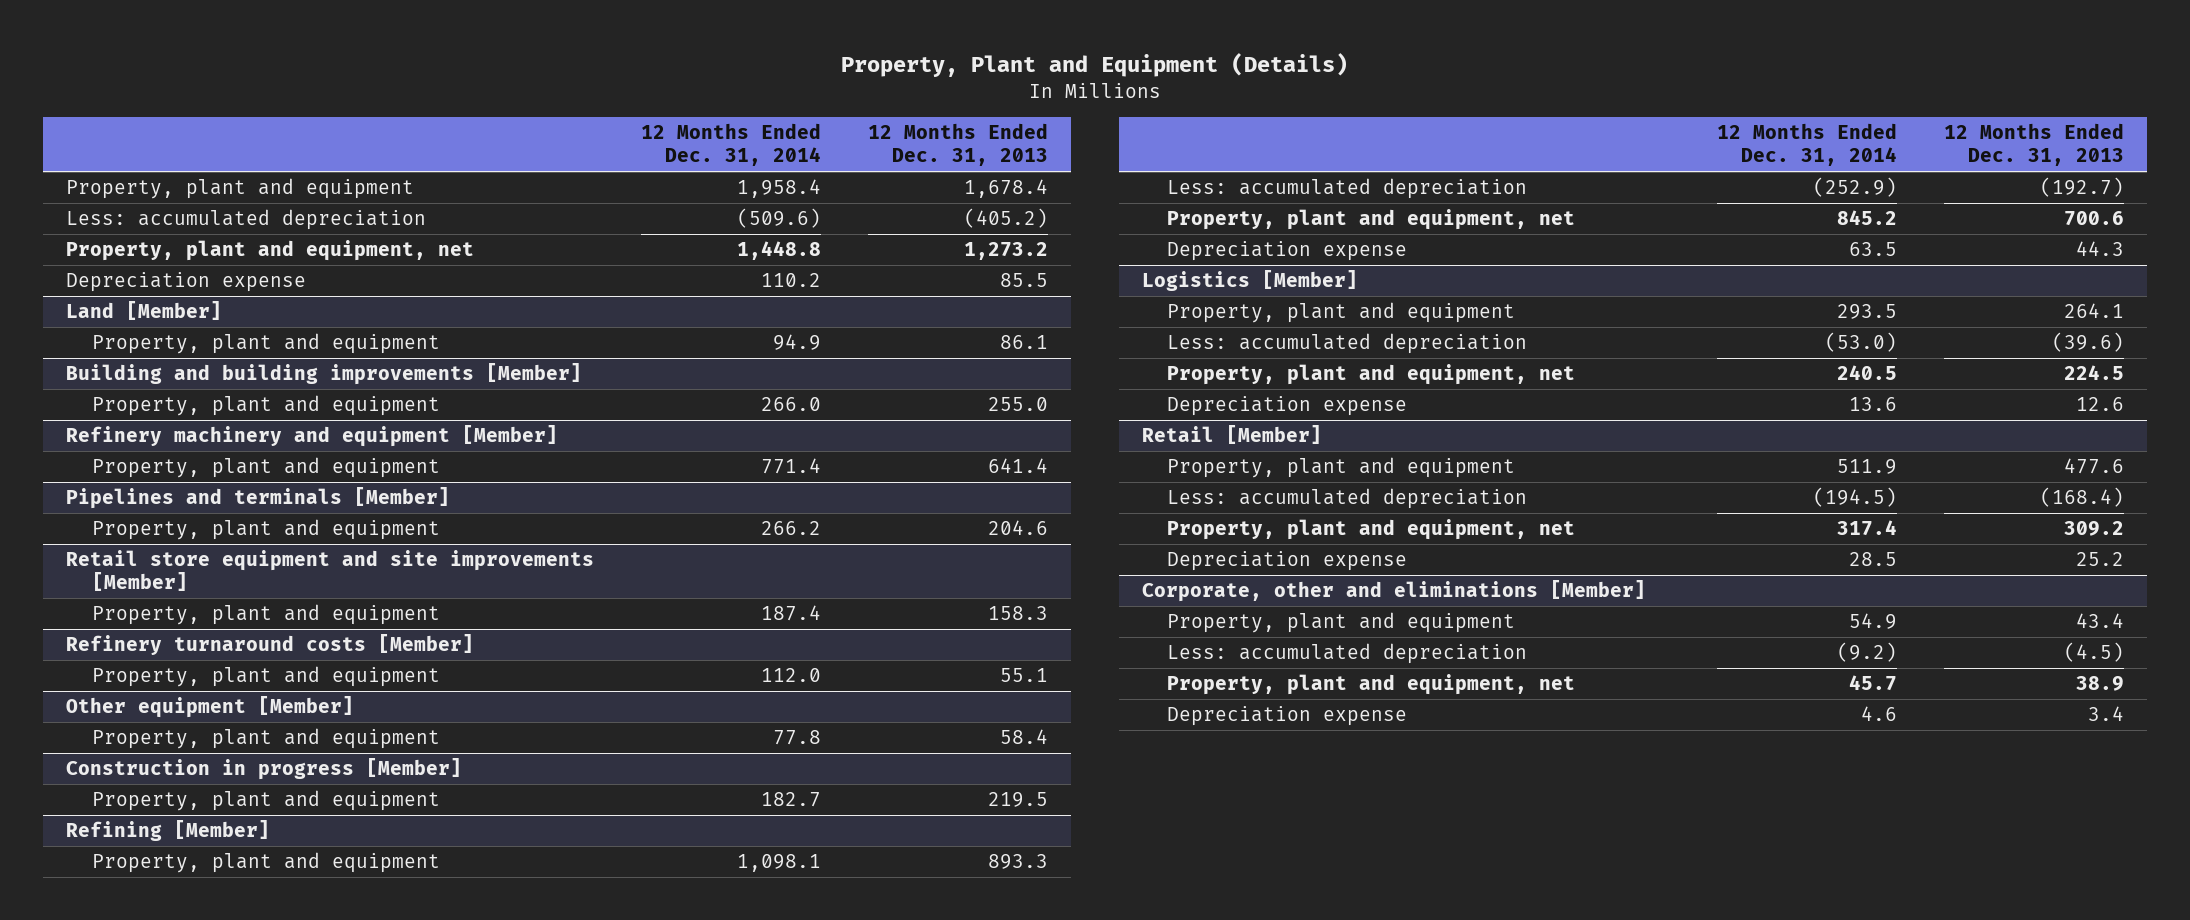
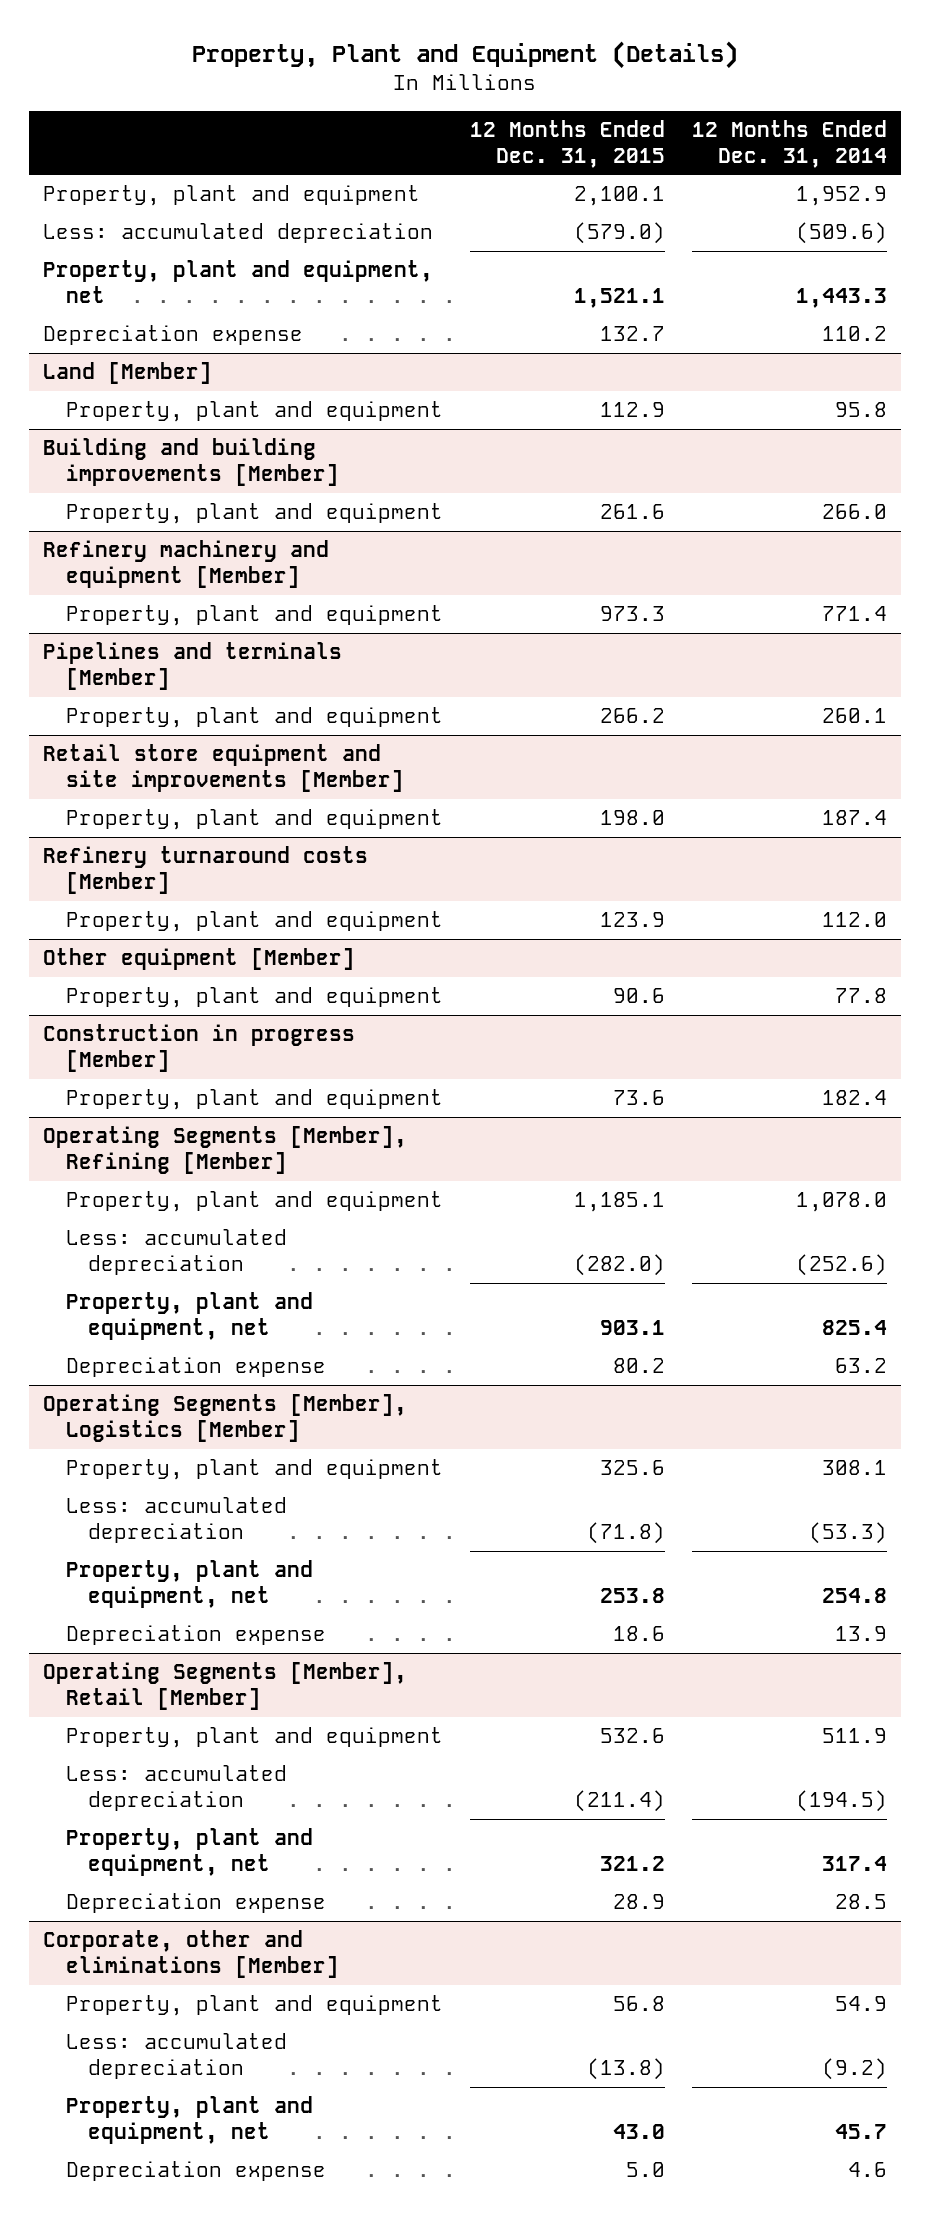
- | 12 Months Ended Dec. 31, 2014 | 12 Months Ended Dec. 31, 2013
+ | 12 Months Ended Dec. 31, 2015 | 12 Months Ended Dec. 31, 2014
- Property, plant and equipment | 1,958.4 | 1,678.4
+ Property, plant and equipment | 2,100.1 | 1,952.9
- Property, plant and equipment, net | 1,448.8 | 1,273.2
+ Property, plant and equipment, net | 1,521.1 | 1,443.3
@ Land [Member]
- Property, plant and equipment | 94.9 | 86.1
+ Property, plant and equipment | 112.9 | 95.8
@ Pipelines and terminals [Member]
- Property, plant and equipment | 266.2 | 204.6
+ Property, plant and equipment | 266.2 | 260.1
@ Construction in progress [Member]
- Property, plant and equipment | 182.7 | 219.5
- Refining [Member]
- Property, plant and equipment | 1,098.1 | 893.3
- Less: accumulated depreciation | (252.9) | (192.7)
- Property, plant and equipment, net | 845.2 | 700.6
- Depreciation expense | 63.5 | 44.3
- Logistics [Member]
- Property, plant and equipment | 293.5 | 264.1
- Less: accumulated depreciation | (53.0) | (39.6)
- Property, plant and equipment, net | 240.5 | 224.5
- Depreciation expense | 13.6 | 12.6
- Retail [Member]
@ Construction in progress [Member]
+ Property, plant and equipment | 73.6 | 182.4
+ Operating Segments [Member], Refining [Member]
+ Property, plant and equipment | 1,185.1 | 1,078.0
+ Less: accumulated depreciation | (282.0) | (252.6)
+ Property, plant and equipment, net | 903.1 | 825.4
+ Depreciation expense | 80.2 | 63.2
+ Operating Segments [Member], Logistics [Member]
+ Property, plant and equipment | 325.6 | 308.1
+ Less: accumulated depreciation | (71.8) | (53.3)
+ Property, plant and equipment, net | 253.8 | 254.8
+ Depreciation expense | 18.6 | 13.9
+ Operating Segments [Member], Retail [Member]

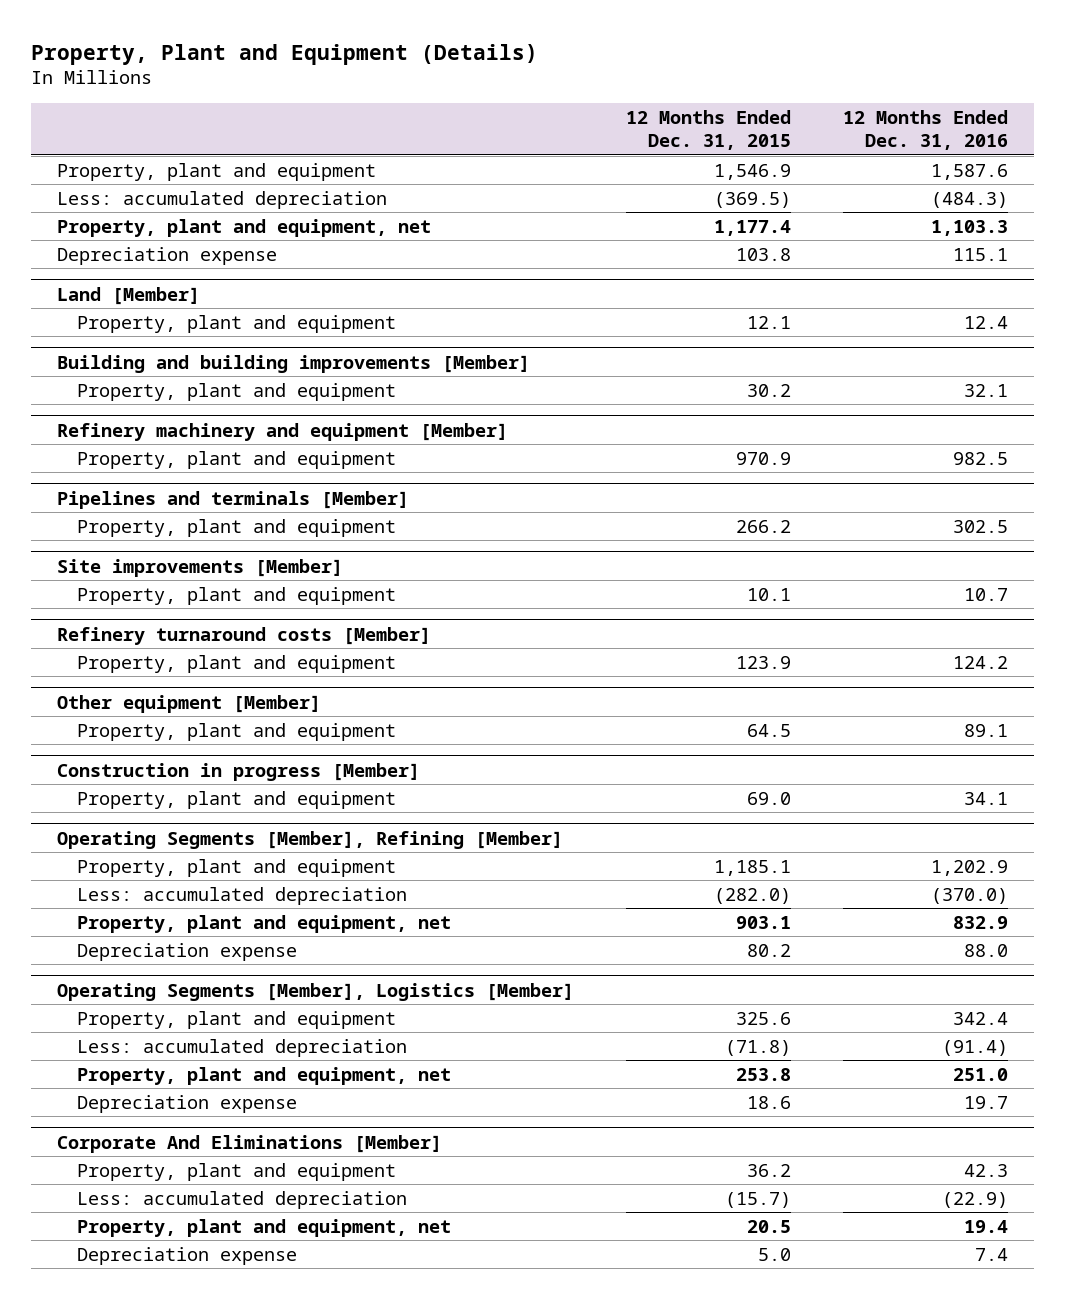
- | 12 Months Ended Dec. 31, 2015 | 12 Months Ended Dec. 31, 2014
+ | 12 Months Ended Dec. 31, 2015 | 12 Months Ended Dec. 31, 2016
- Property, plant and equipment | 2,100.1 | 1,952.9
- Less: accumulated depreciation | (579.0) | (509.6)
- Property, plant and equipment, net | 1,521.1 | 1,443.3
- Depreciation expense | 132.7 | 110.2
+ Property, plant and equipment | 1,546.9 | 1,587.6
+ Less: accumulated depreciation | (369.5) | (484.3)
+ Property, plant and equipment, net | 1,177.4 | 1,103.3
+ Depreciation expense | 103.8 | 115.1
@ Land [Member]
- Property, plant and equipment | 112.9 | 95.8
+ Property, plant and equipment | 12.1 | 12.4
@ Building and building improvements [Member]
- Property, plant and equipment | 261.6 | 266.0
+ Property, plant and equipment | 30.2 | 32.1
@ Refinery machinery and equipment [Member]
- Property, plant and equipment | 973.3 | 771.4
+ Property, plant and equipment | 970.9 | 982.5
- Retail store equipment and site improvements [Member]
- Property, plant and equipment | 198.0 | 187.4
+ Site improvements [Member]
+ Property, plant and equipment | 10.1 | 10.7
@ Other equipment [Member]
- Property, plant and equipment | 90.6 | 77.8
+ Property, plant and equipment | 64.5 | 89.1
@ Construction in progress [Member]
- Property, plant and equipment | 73.6 | 182.4
+ Property, plant and equipment | 69.0 | 34.1
- Operating Segments [Member], Retail [Member]
- Property, plant and equipment | 532.6 | 511.9
- Less: accumulated depreciation | (211.4) | (194.5)
- Property, plant and equipment, net | 321.2 | 317.4
- Depreciation expense | 28.9 | 28.5
- Corporate, other and eliminations [Member]
- Property, plant and equipment | 56.8 | 54.9
- Less: accumulated depreciation | (13.8) | (9.2)
- Property, plant and equipment, net | 43.0 | 45.7
+ Corporate And Eliminations [Member]
+ Property, plant and equipment | 36.2 | 42.3
+ Less: accumulated depreciation | (15.7) | (22.9)
+ Property, plant and equipment, net | 20.5 | 19.4

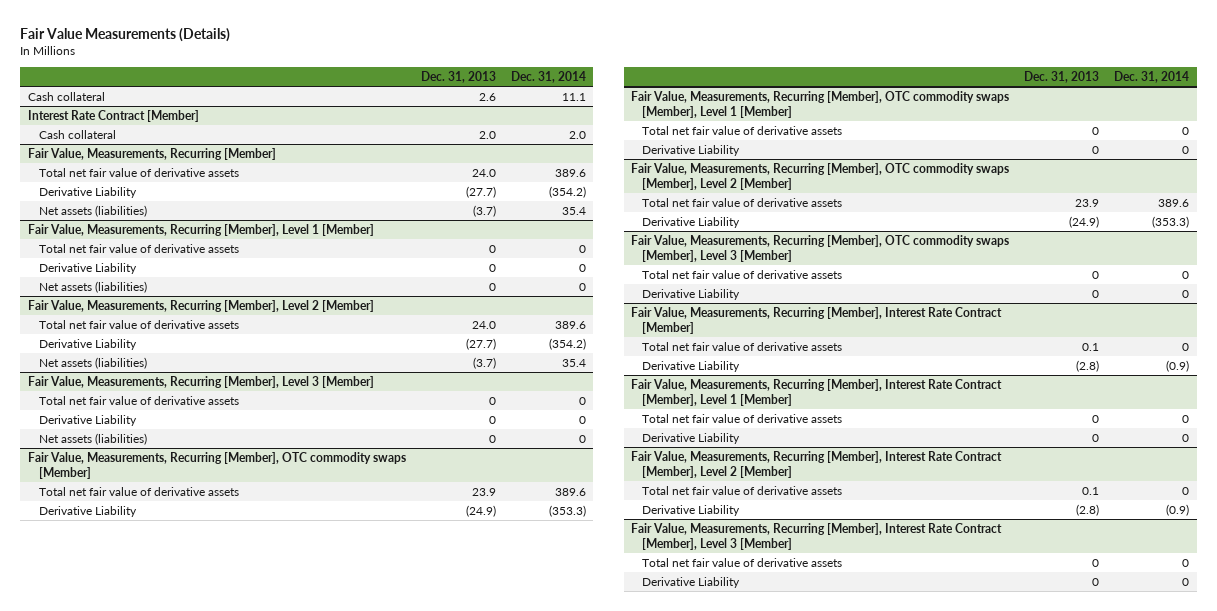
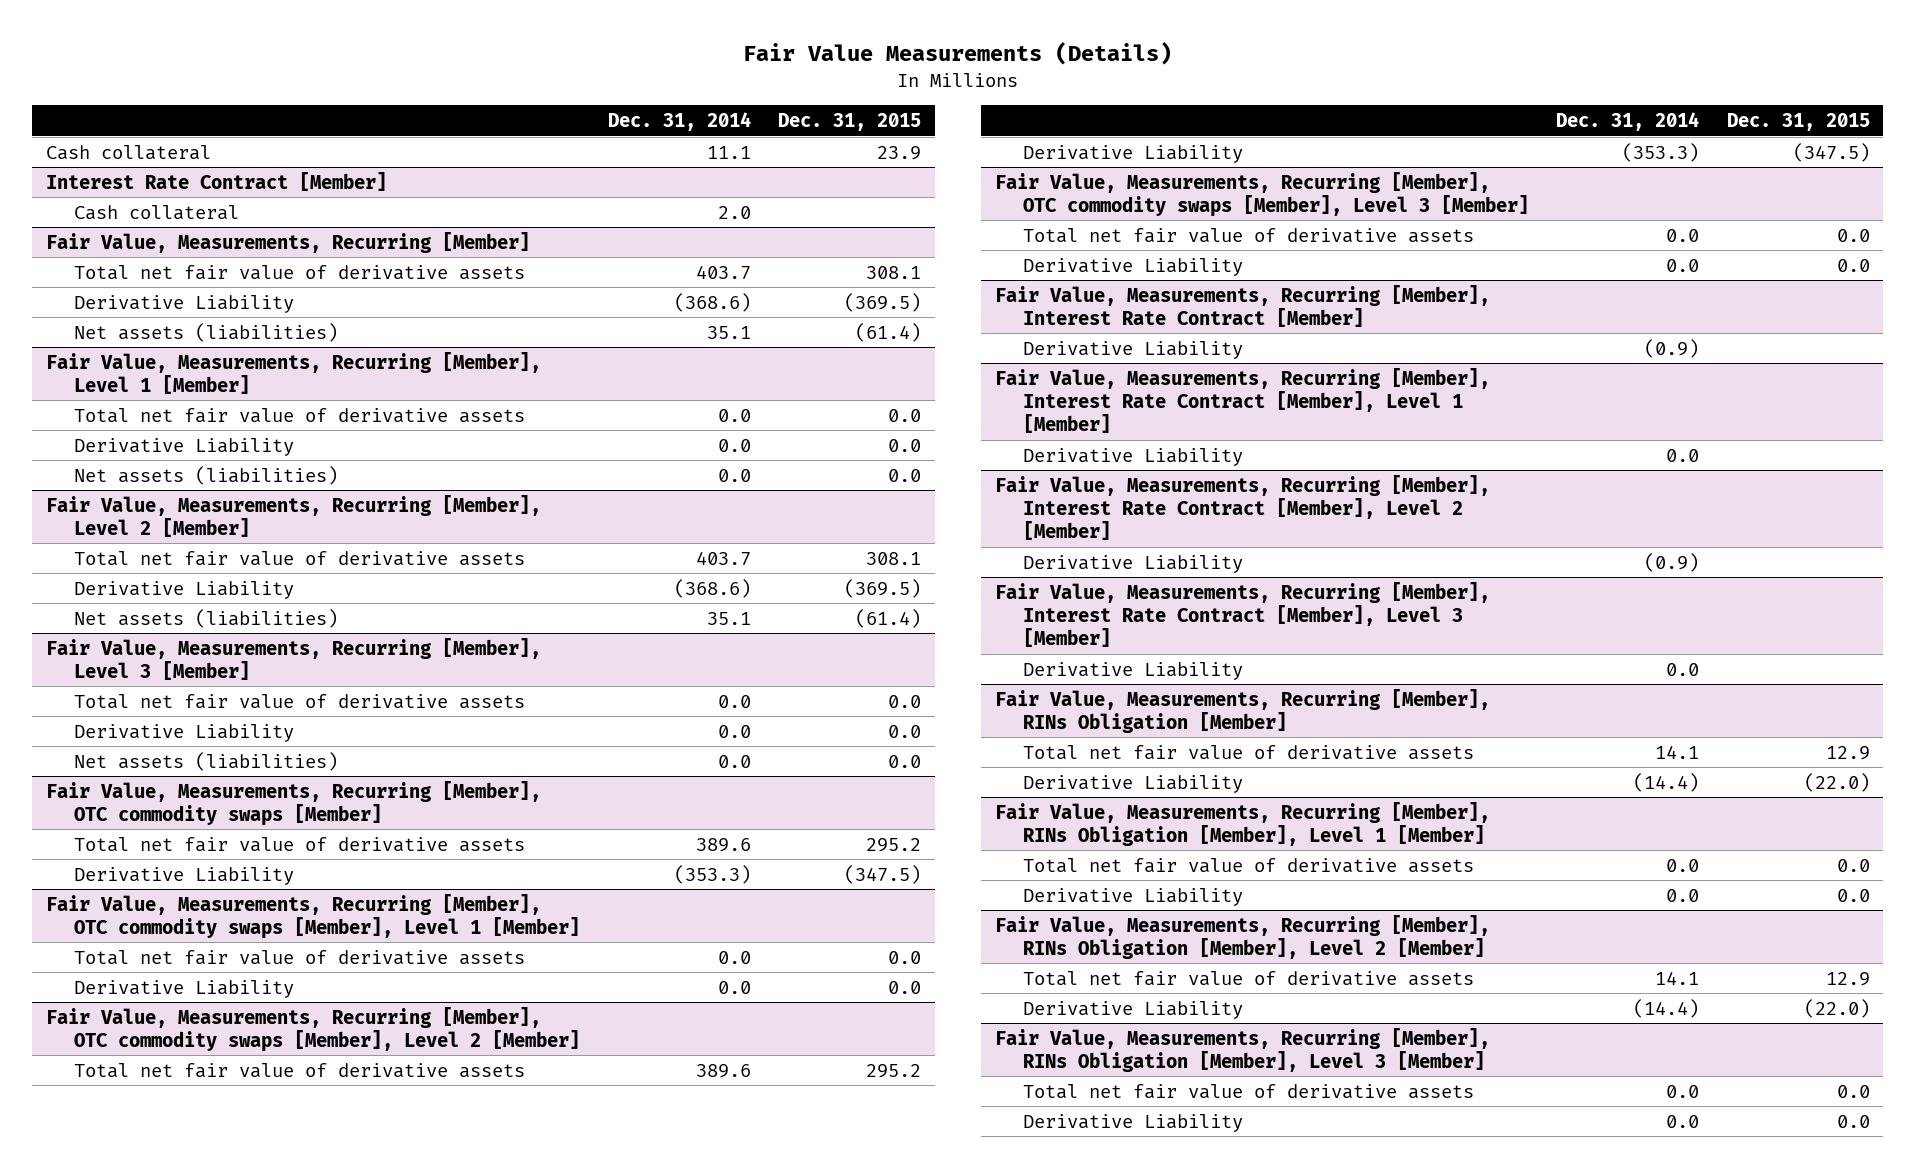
- | Dec. 31, 2013 | Dec. 31, 2014
+ | Dec. 31, 2014 | Dec. 31, 2015
@ Fair Value, Measurements, Recurring [Member]
- Total net fair value of derivative assets | 24.0 | 389.6
- Derivative Liability | (27.7) | (354.2)
- Net assets (liabilities) | (3.7) | 35.4
+ Total net fair value of derivative assets | 403.7 | 308.1
+ Derivative Liability | (368.6) | (369.5)
+ Net assets (liabilities) | 35.1 | (61.4)
@ Fair Value, Measurements, Recurring [Member], Level 1 [Member]
- Total net fair value of derivative assets | 0 | 0
- Derivative Liability | 0 | 0
- Net assets (liabilities) | 0 | 0
+ Total net fair value of derivative assets | 0.0 | 0.0
+ Derivative Liability | 0.0 | 0.0
+ Net assets (liabilities) | 0.0 | 0.0
@ Fair Value, Measurements, Recurring [Member], Level 2 [Member]
- Total net fair value of derivative assets | 24.0 | 389.6
- Derivative Liability | (27.7) | (354.2)
- Net assets (liabilities) | (3.7) | 35.4
+ Total net fair value of derivative assets | 403.7 | 308.1
+ Derivative Liability | (368.6) | (369.5)
+ Net assets (liabilities) | 35.1 | (61.4)
@ Fair Value, Measurements, Recurring [Member], Level 3 [Member]
- Total net fair value of derivative assets | 0 | 0
- Derivative Liability | 0 | 0
- Net assets (liabilities) | 0 | 0
+ Total net fair value of derivative assets | 0.0 | 0.0
+ Derivative Liability | 0.0 | 0.0
+ Net assets (liabilities) | 0.0 | 0.0
@ Fair Value, Measurements, Recurring [Member], OTC commodity swaps [Member], Level 1 [Member]
- Total net fair value of derivative assets | 0 | 0
- Derivative Liability | 0 | 0
+ Total net fair value of derivative assets | 0.0 | 0.0
+ Derivative Liability | 0.0 | 0.0
@ Fair Value, Measurements, Recurring [Member], OTC commodity swaps [Member], Level 3 [Member]
- Total net fair value of derivative assets | 0 | 0
- Derivative Liability | 0 | 0
+ Total net fair value of derivative assets | 0.0 | 0.0
+ Derivative Liability | 0.0 | 0.0
@ Fair Value, Measurements, Recurring [Member], Interest Rate Contract [Member]
- Total net fair value of derivative assets | 0.1 | 0
@ Fair Value, Measurements, Recurring [Member], Interest Rate Contract [Member], Level 1 [Member]
- Total net fair value of derivative assets | 0 | 0
- Derivative Liability | 0 | 0
+ Derivative Liability | 0.0 |
@ Fair Value, Measurements, Recurring [Member], Interest Rate Contract [Member], Level 2 [Member]
- Total net fair value of derivative assets | 0.1 | 0
@ Fair Value, Measurements, Recurring [Member], Interest Rate Contract [Member], Level 3 [Member]
- Total net fair value of derivative assets | 0 | 0
- Derivative Liability | 0 | 0
+ Derivative Liability | 0.0 |
+ Fair Value, Measurements, Recurring [Member], RINs Obligation [Member]
+ Total net fair value of derivative assets | 14.1 | 12.9
+ Derivative Liability | (14.4) | (22.0)
+ Fair Value, Measurements, Recurring [Member], RINs Obligation [Member], Level 1 [Member]
+ Total net fair value of derivative assets | 0.0 | 0.0
+ Derivative Liability | 0.0 | 0.0
+ Fair Value, Measurements, Recurring [Member], RINs Obligation [Member], Level 2 [Member]
+ Total net fair value of derivative assets | 14.1 | 12.9
+ Derivative Liability | (14.4) | (22.0)
+ Fair Value, Measurements, Recurring [Member], RINs Obligation [Member], Level 3 [Member]
+ Total net fair value of derivative assets | 0.0 | 0.0
+ Derivative Liability | 0.0 | 0.0

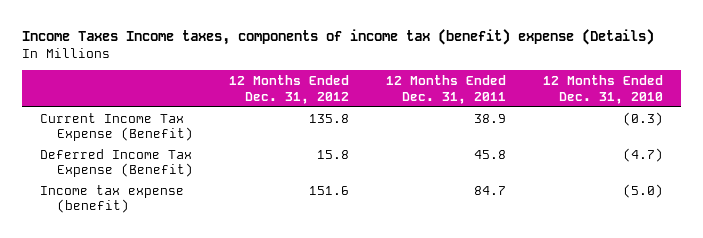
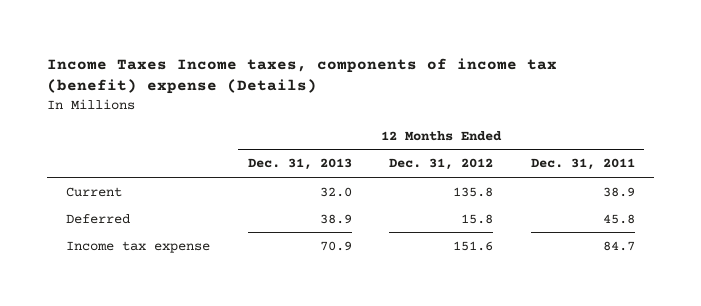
- | 12 Months Ended Dec. 31, 2012 | 12 Months Ended Dec. 31, 2011 | 12 Months Ended Dec. 31, 2010
+ | 12 Months Ended Dec. 31, 2013 | 12 Months Ended Dec. 31, 2012 | 12 Months Ended Dec. 31, 2011
- Current Income Tax Expense (Benefit) | 135.8 | 38.9 | (0.3)
- Deferred Income Tax Expense (Benefit) | 15.8 | 45.8 | (4.7)
- Income tax expense (benefit) | 151.6 | 84.7 | (5.0)
+ Current | 32.0 | 135.8 | 38.9
+ Deferred | 38.9 | 15.8 | 45.8
+ Income tax expense | 70.9 | 151.6 | 84.7

